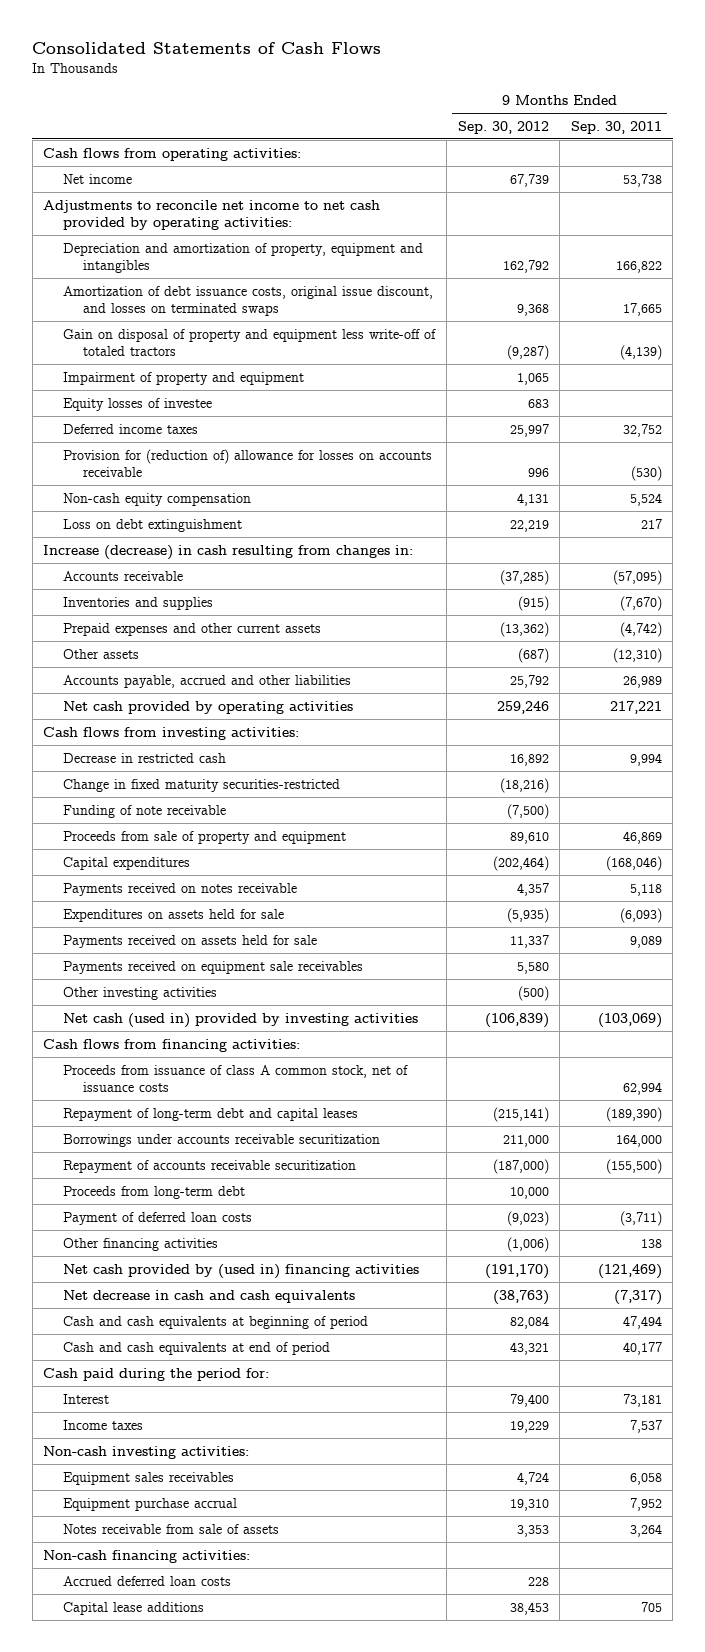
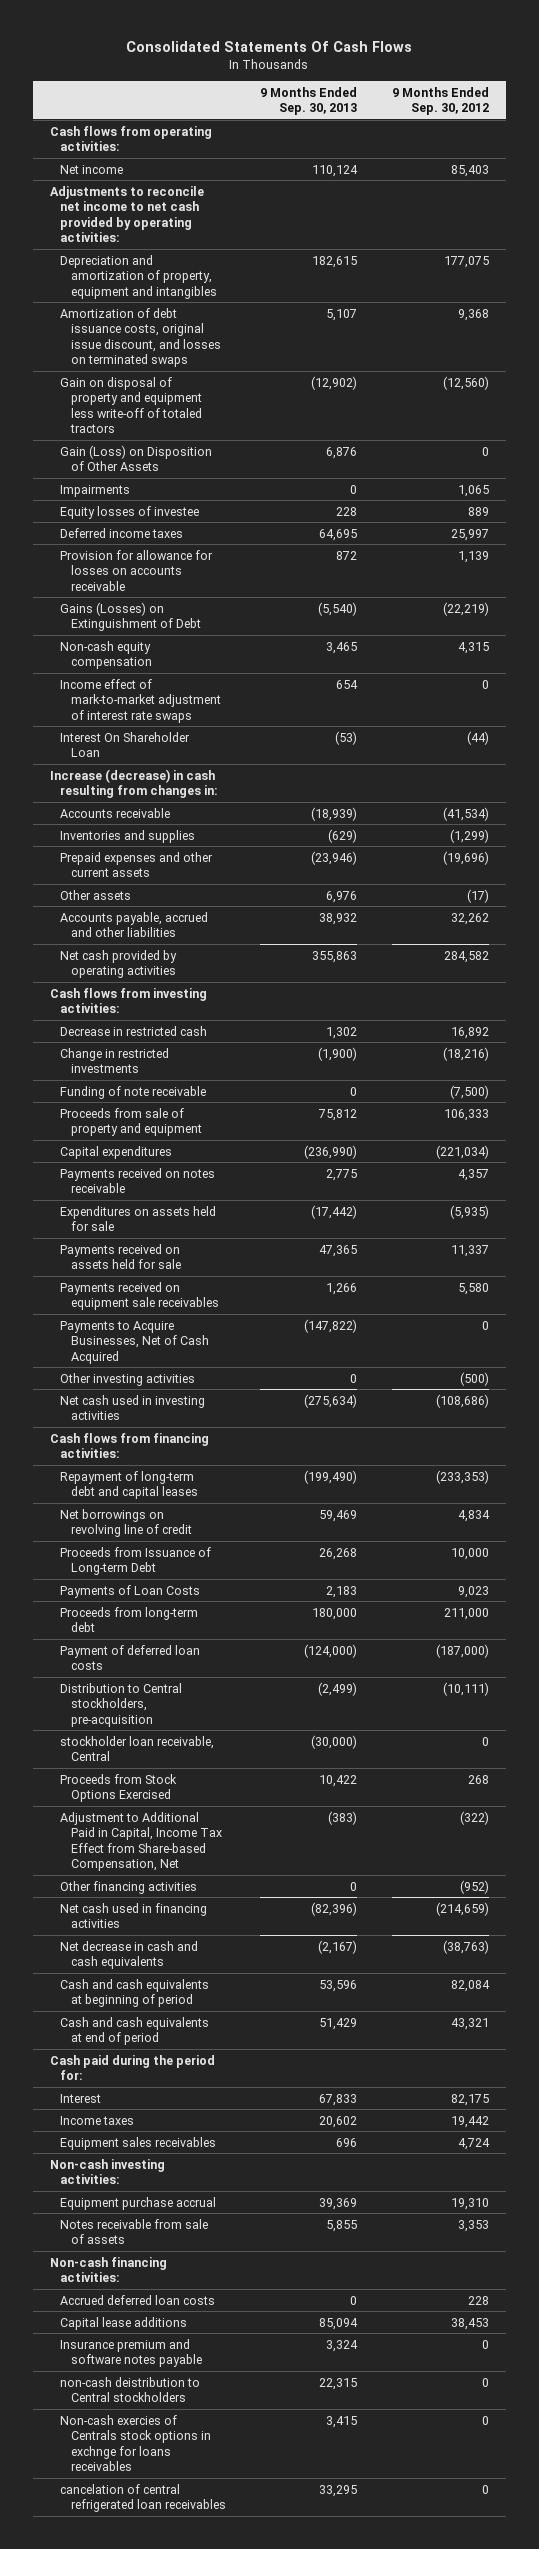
- Consolidated Statements of Cash Flows
+ Consolidated Statements Of Cash Flows
- | 9 Months Ended Sep. 30, 2012 | 9 Months Ended Sep. 30, 2011
+ | 9 Months Ended Sep. 30, 2013 | 9 Months Ended Sep. 30, 2012
- Net income | 67,739 | 53,738
+ Net income | 110,124 | 85,403
- Depreciation and amortization of property, equipment and intangibles | 162,792 | 166,822
+ Depreciation and amortization of property, equipment and intangibles | 182,615 | 177,075
- Gain on disposal of property and equipment less write-off of totaled tractors | (9,287) | (4,139)
- Impairment of property and equipment | 1,065 |
- Equity losses of investee | 683 |
+ Gain on disposal of property and equipment less write-off of totaled tractors | (12,902) | (12,560)
+ Gain (Loss) on Disposition of Other Assets | 6,876 | 0
+ Impairments | 0 | 1,065
+ Equity losses of investee | 228 | 889
- Provision for (reduction of) allowance for losses on accounts receivable | 996 | (530)
- Non-cash equity compensation | 4,131 | 5,524
- Loss on debt extinguishment | 22,219 | 217
+ Provision for allowance for losses on accounts receivable | 872 | 1,139
+ Gains (Losses) on Extinguishment of Debt | (5,540) | (22,219)
+ Non-cash equity compensation | 3,465 | 4,315
+ Income effect of mark-to-market adjustment of interest rate swaps | 654 | 0
+ Interest On Shareholder Loan | (53) | (44)
- Accounts receivable | (37,285) | (57,095)
- Inventories and supplies | (915) | (7,670)
- Prepaid expenses and other current assets | (13,362) | (4,742)
- Other assets | (687) | (12,310)
- Accounts payable, accrued and other liabilities | 25,792 | 26,989
- Net cash provided by operating activities | 259,246 | 217,221
+ Accounts receivable | (18,939) | (41,534)
+ Inventories and supplies | (629) | (1,299)
+ Prepaid expenses and other current assets | (23,946) | (19,696)
+ Other assets | 6,976 | (17)
+ Accounts payable, accrued and other liabilities | 38,932 | 32,262
+ Net cash provided by operating activities | 355,863 | 284,582
- Change in fixed maturity securities-restricted | (18,216) |
+ Change in restricted investments | (1,900) | (18,216)
- Proceeds from sale of property and equipment | 89,610 | 46,869
- Capital expenditures | (202,464) | (168,046)
+ Proceeds from sale of property and equipment | 75,812 | 106,333
+ Capital expenditures | (236,990) | (221,034)
+ Payments to Acquire Businesses, Net of Cash Acquired | (147,822) | 0
- Net cash (used in) provided by investing activities | (106,839) | (103,069)
+ Net cash used in investing activities | (275,634) | (108,686)
- Proceeds from issuance of class A common stock, net of issuance costs | | 62,994
- Repayment of long-term debt and capital leases | (215,141) | (189,390)
- Borrowings under accounts receivable securitization | 211,000 | 164,000
- Repayment of accounts receivable securitization | (187,000) | (155,500)
- Proceeds from long-term debt | 10,000 |
- Payment of deferred loan costs | (9,023) | (3,711)
- Other financing activities | (1,006) | 138
- Net cash provided by (used in) financing activities | (191,170) | (121,469)
+ Repayment of long-term debt and capital leases | (199,490) | (233,353)
+ Net borrowings on revolving line of credit | 59,469 | 4,834
+ Proceeds from Issuance of Long-term Debt | 26,268 | 10,000
+ Payments of Loan Costs | 2,183 | 9,023
+ Proceeds from long-term debt | 180,000 | 211,000
+ Payment of deferred loan costs | (124,000) | (187,000)
+ Distribution to Central stockholders, pre-acquisition | (2,499) | (10,111)
+ stockholder loan receivable, Central | (30,000) | 0
+ Proceeds from Stock Options Exercised | 10,422 | 268
+ Adjustment to Additional Paid in Capital, Income Tax Effect from Share-based Compensation, Net | (383) | (322)
+ Other financing activities | 0 | (952)
+ Net cash used in financing activities | (82,396) | (214,659)
- Interest | 79,400 | 73,181
- Income taxes | 19,229 | 7,537
+ Interest | 67,833 | 82,175
+ Income taxes | 20,602 | 19,442
moved down: Non-cash investing activities:
+ Insurance premium and software notes payable | 3,324 | 0
+ non-cash deistribution to Central stockholders | 22,315 | 0
+ Non-cash exercies of Centrals stock options in exchnge for loans receivables | 3,415 | 0
+ cancelation of central refrigerated loan receivables | 33,295 | 0

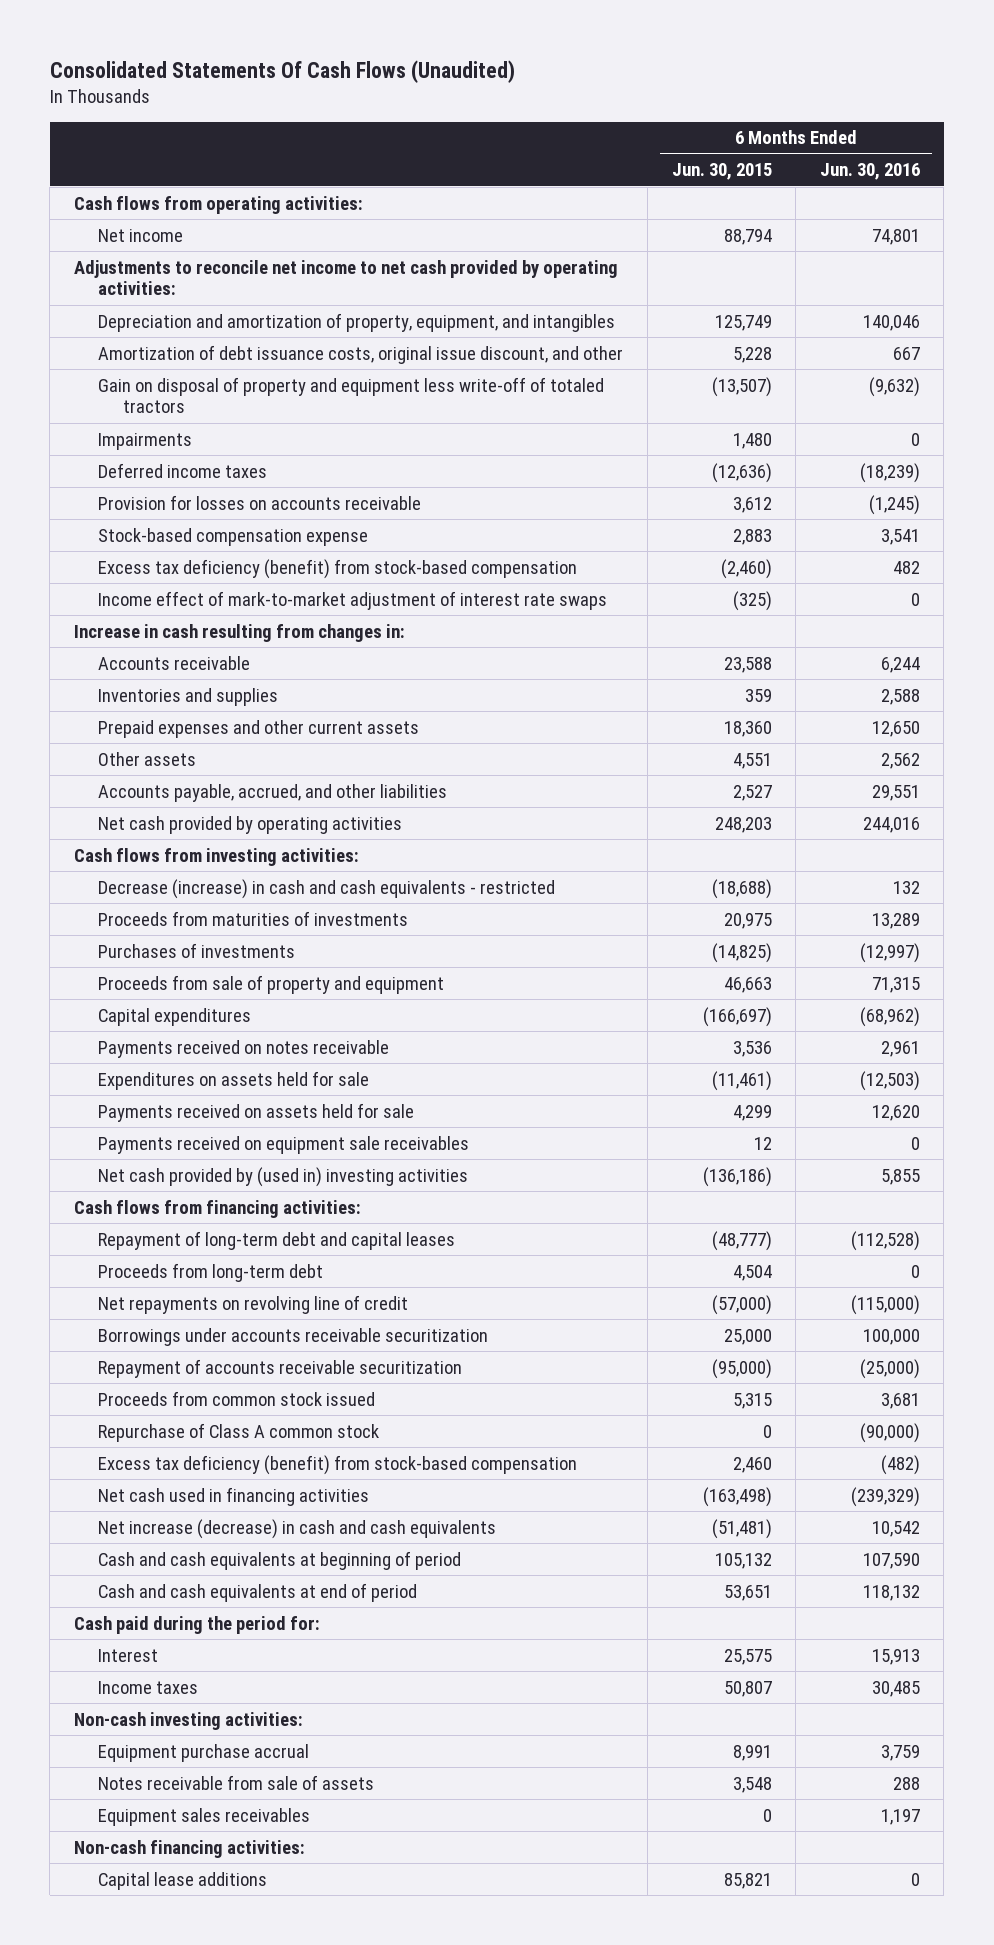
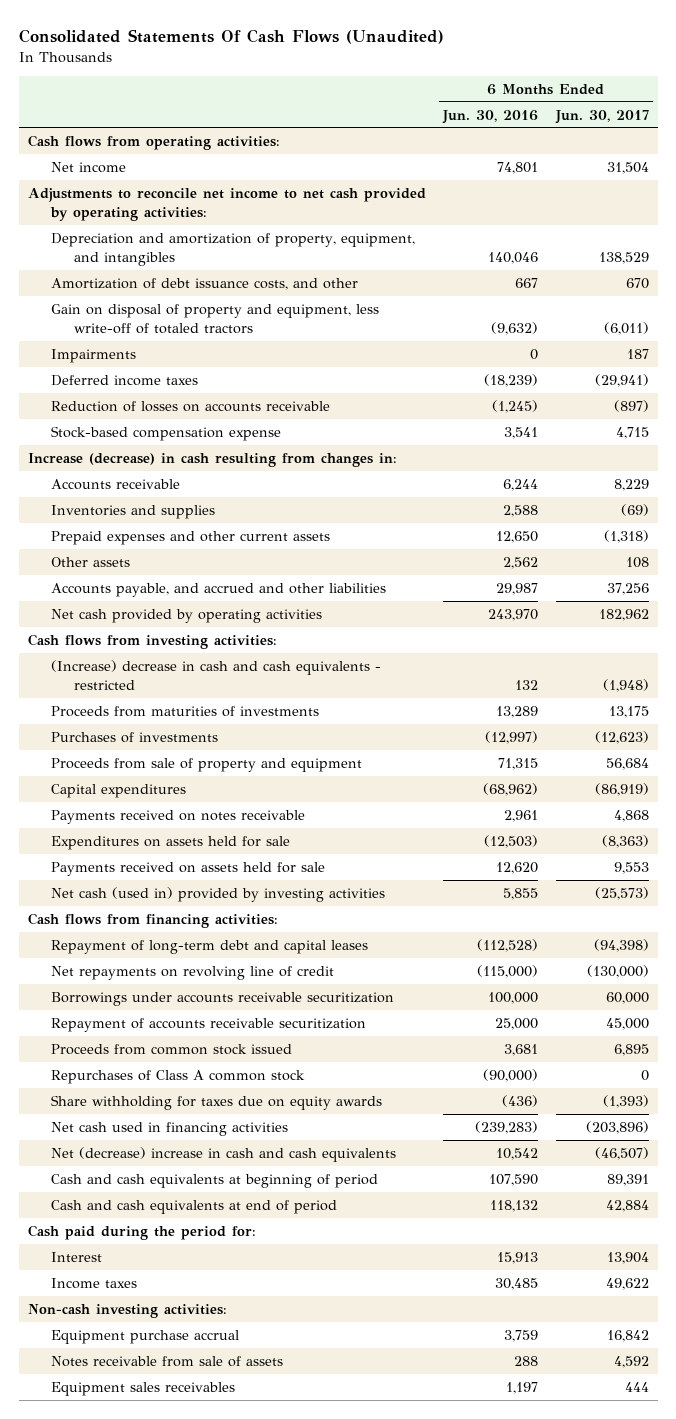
- | 6 Months Ended Jun. 30, 2015 | 6 Months Ended Jun. 30, 2016
+ | 6 Months Ended Jun. 30, 2016 | 6 Months Ended Jun. 30, 2017
- Amortization of debt issuance costs, original issue discount, and other | 5,228 | 667
- Gain on disposal of property and equipment less write-off of totaled tractors | (13,507) | (9,632)
+ Amortization of debt issuance costs, and other | 667 | 670
+ Gain on disposal of property and equipment, less write-off of totaled tractors | (9,632) | (6,011)
- Provision for losses on accounts receivable | 3,612 | (1,245)
+ Reduction of losses on accounts receivable | (1,245) | (897)
- Excess tax deficiency (benefit) from stock-based compensation | (2,460) | 482
- Income effect of mark-to-market adjustment of interest rate swaps | (325) | 0
- Increase in cash resulting from changes in:
+ Increase (decrease) in cash resulting from changes in:
- Accounts payable, accrued, and other liabilities | 2,527 | 29,551
- Net cash provided by operating activities | 248,203 | 244,016
+ Accounts payable, and accrued and other liabilities | 29,987 | 37,256
+ Net cash provided by operating activities | 243,970 | 182,962
- Decrease (increase) in cash and cash equivalents - restricted | (18,688) | 132
+ (Increase) decrease in cash and cash equivalents - restricted | 132 | (1,948)
- Payments received on equipment sale receivables | 12 | 0
- Net cash provided by (used in) investing activities | (136,186) | 5,855
+ Net cash (used in) provided by investing activities | 5,855 | (25,573)
- Proceeds from long-term debt | 4,504 | 0
- Repayment of accounts receivable securitization | (95,000) | (25,000)
+ Repayment of accounts receivable securitization | 25,000 | 45,000
- Repurchase of Class A common stock | 0 | (90,000)
- Excess tax deficiency (benefit) from stock-based compensation | 2,460 | (482)
- Net cash used in financing activities | (163,498) | (239,329)
- Net increase (decrease) in cash and cash equivalents | (51,481) | 10,542
+ Repurchases of Class A common stock | (90,000) | 0
+ Share withholding for taxes due on equity awards | (436) | (1,393)
+ Net cash used in financing activities | (239,283) | (203,896)
+ Net (decrease) increase in cash and cash equivalents | 10,542 | (46,507)
- Non-cash financing activities:
- Capital lease additions | 85,821 | 0

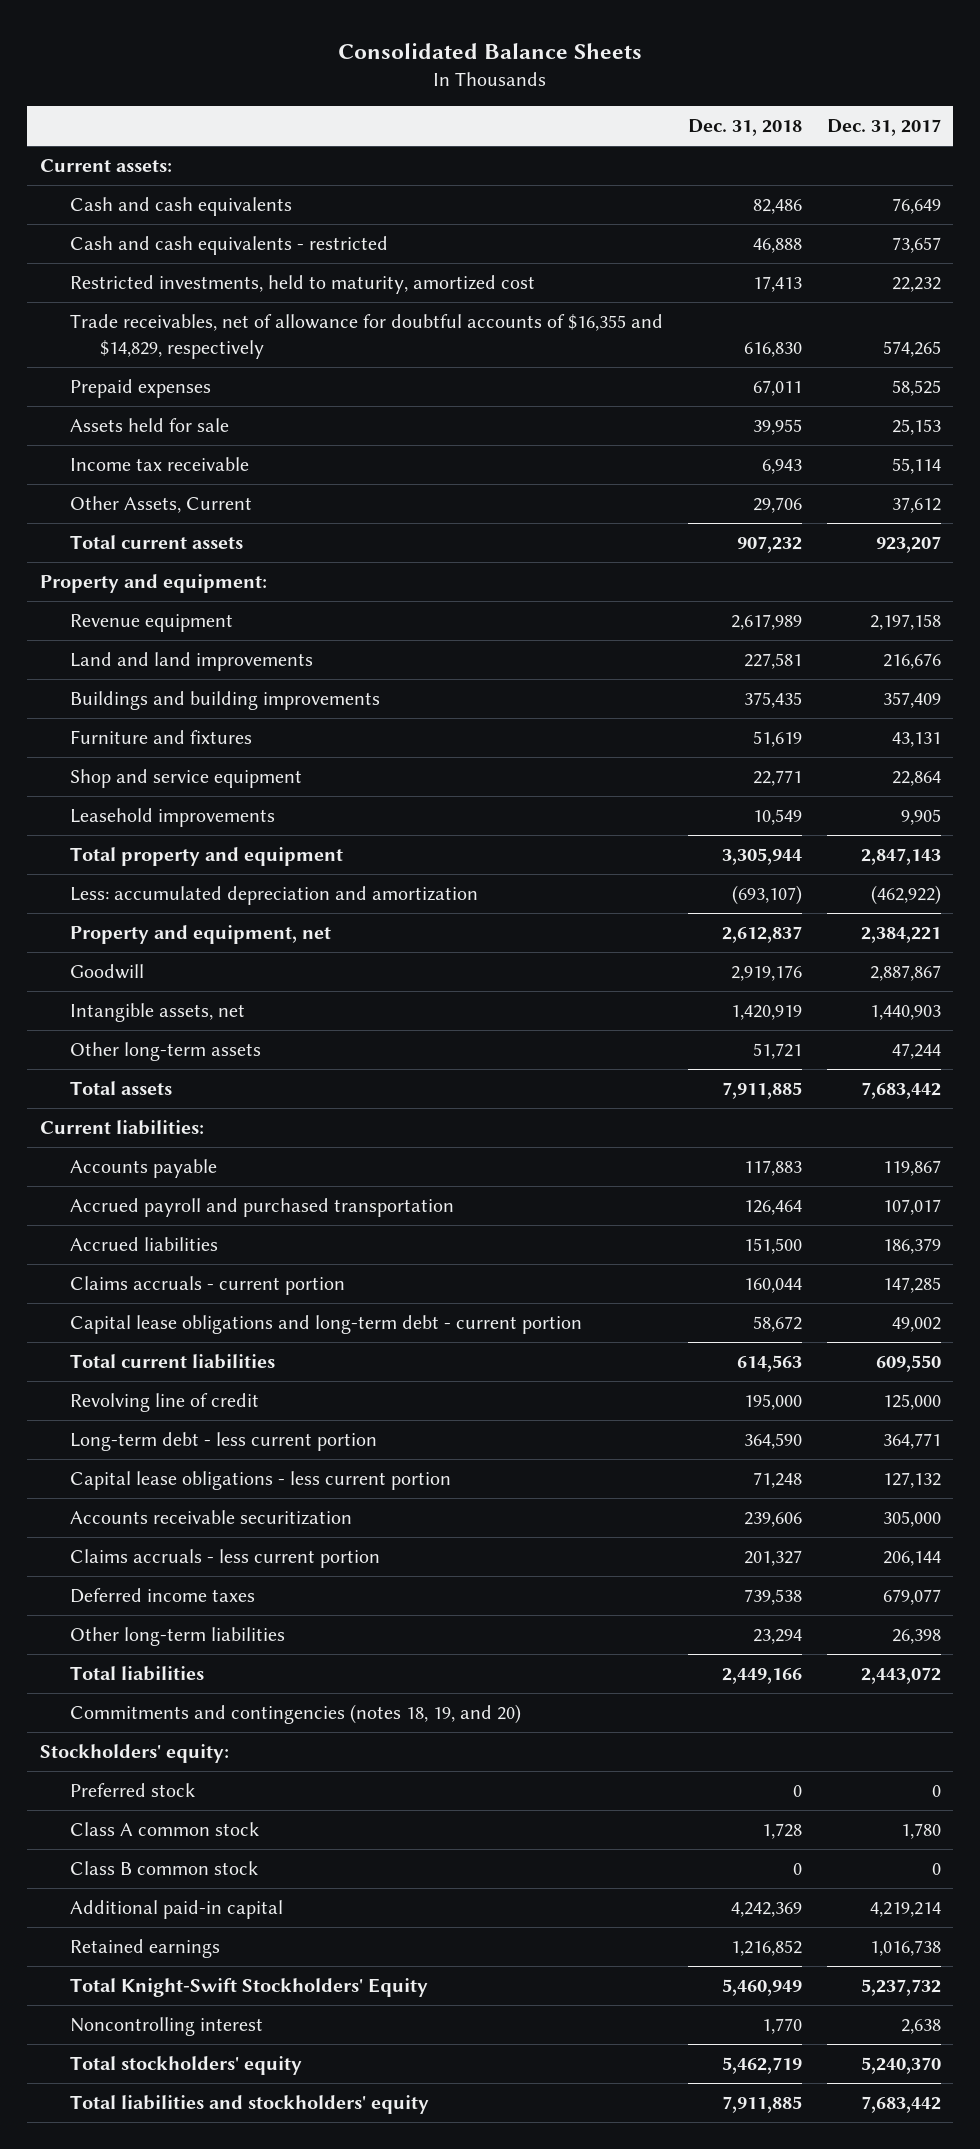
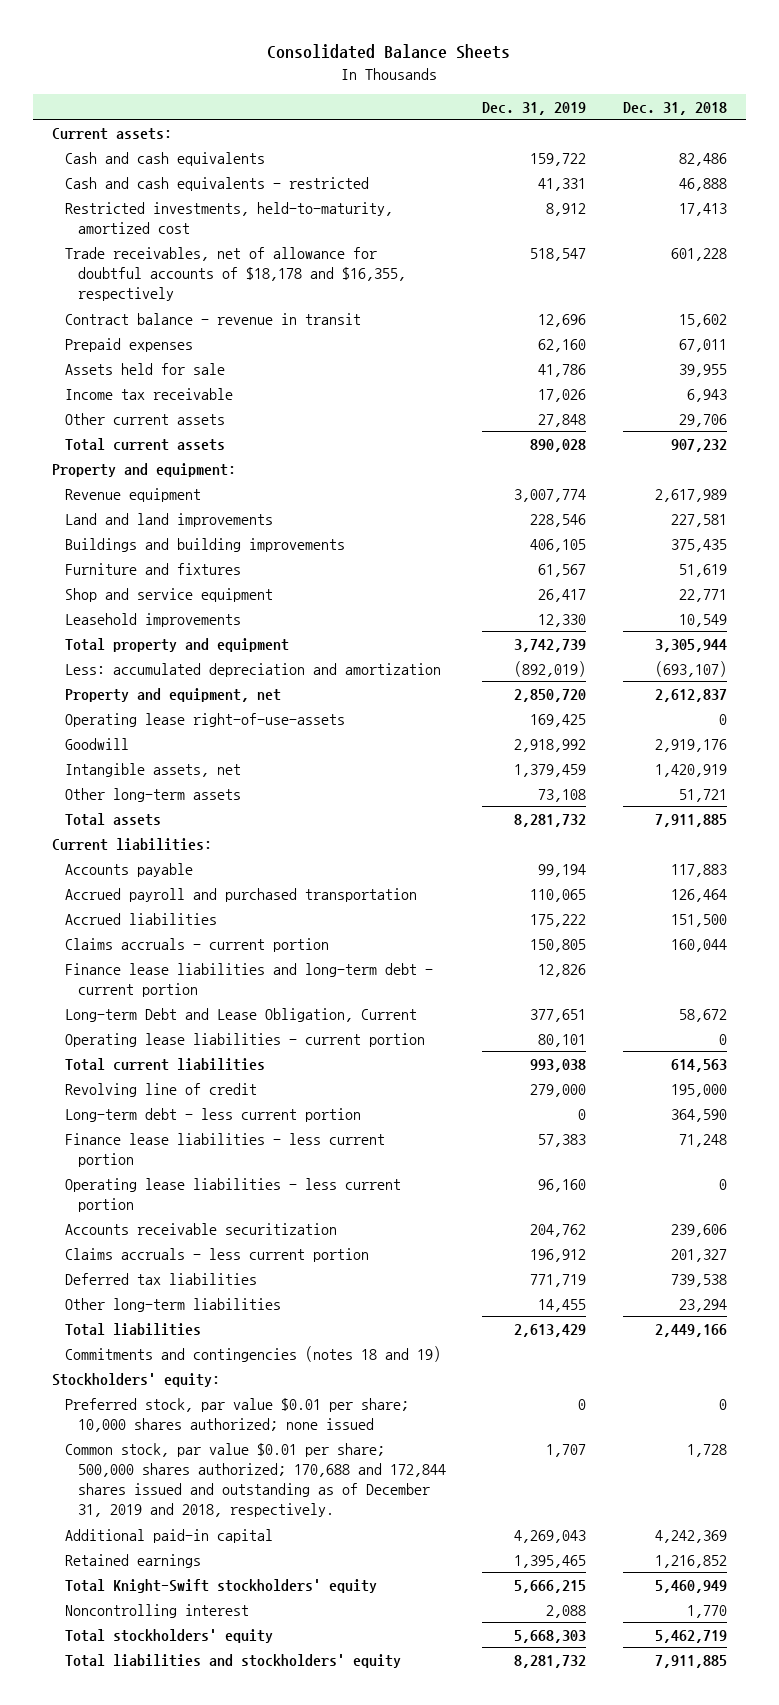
- | Dec. 31, 2018 | Dec. 31, 2017
+ | Dec. 31, 2019 | Dec. 31, 2018
- Restricted investments, held to maturity, amortized cost | 17,413 | 22,232
- Trade receivables, net of allowance for doubtful accounts of $16,355 and $14,829, respectively | 616,830 | 574,265
+ Restricted investments, held-to-maturity, amortized cost | 8,912 | 17,413
+ Trade receivables, net of allowance for doubtful accounts of $18,178 and $16,355, respectively | 518,547 | 601,228
+ Contract balance - revenue in transit | 12,696 | 15,602
- Other Assets, Current | 29,706 | 37,612
+ Other current assets | 27,848 | 29,706
+ Operating lease right-of-use-assets | 169,425 | 0
- Capital lease obligations and long-term debt - current portion | 58,672 | 49,002
+ Finance lease liabilities and long-term debt - current portion | 12,826 |
+ Long-term Debt and Lease Obligation, Current | 377,651 | 58,672
+ Operating lease liabilities - current portion | 80,101 | 0
- Capital lease obligations - less current portion | 71,248 | 127,132
+ Finance lease liabilities - less current portion | 57,383 | 71,248
+ Operating lease liabilities - less current portion | 96,160 | 0
- Deferred income taxes | 739,538 | 679,077
+ Deferred tax liabilities | 771,719 | 739,538
- Commitments and contingencies (notes 18, 19, and 20)
+ Commitments and contingencies (notes 18 and 19)
- Preferred stock | 0 | 0
- Class A common stock | 1,728 | 1,780
- Class B common stock | 0 | 0
+ Preferred stock, par value $0.01 per share; 10,000 shares authorized; none issued | 0 | 0
+ Common stock, par value $0.01 per share; 500,000 shares authorized; 170,688 and 172,844 shares issued and outstanding as of December 31, 2019 and 2018, respectively. | 1,707 | 1,728
- Total Knight-Swift Stockholders' Equity | 5,460,949 | 5,237,732
+ Total Knight-Swift stockholders' equity | 5,666,215 | 5,460,949

